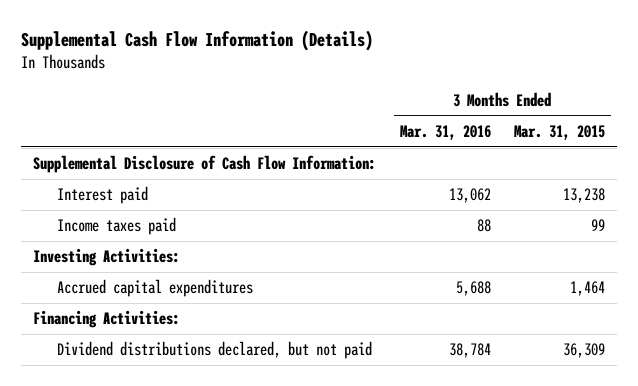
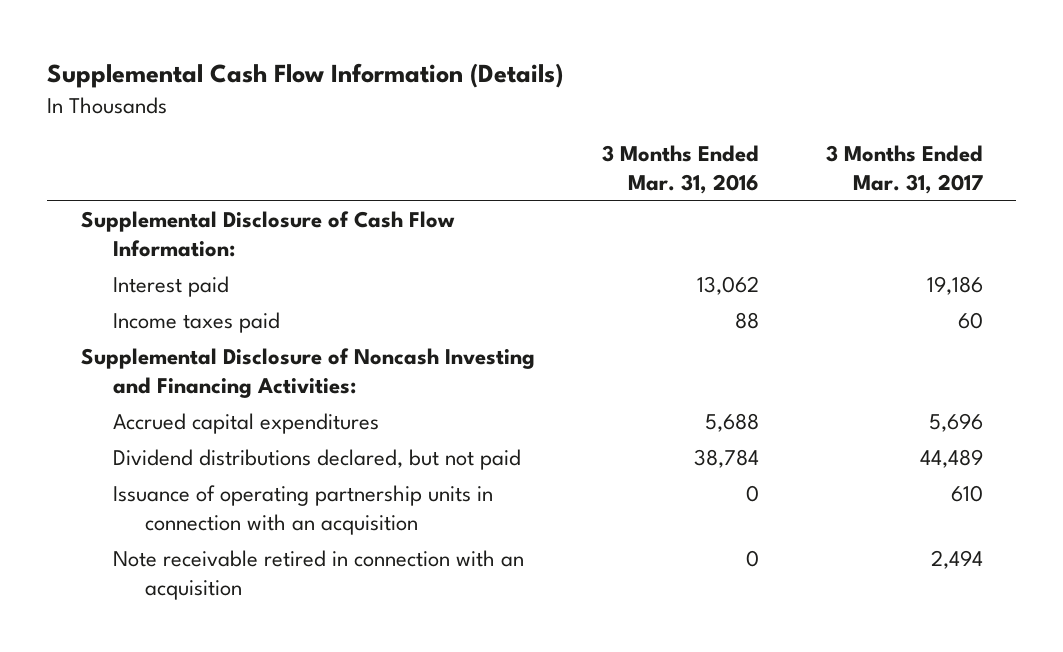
- | 3 Months Ended Mar. 31, 2016 | 3 Months Ended Mar. 31, 2015
+ | 3 Months Ended Mar. 31, 2016 | 3 Months Ended Mar. 31, 2017
- Investing Activities:
+ Supplemental Disclosure of Noncash Investing and Financing Activities:
- Financing Activities:
+ Issuance of operating partnership units in connection with an acquisition | 0 | 610
+ Note receivable retired in connection with an acquisition | 0 | 2,494

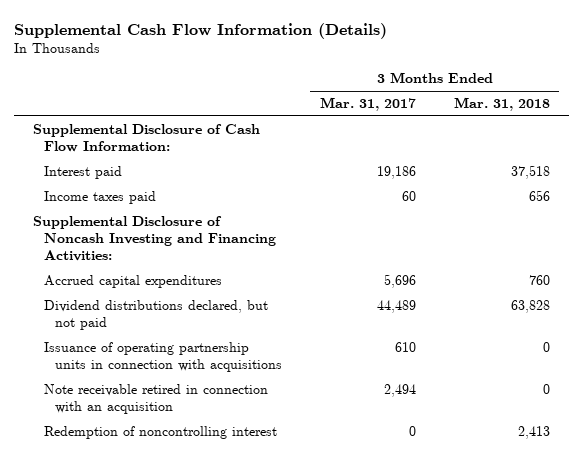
- | 3 Months Ended Mar. 31, 2016 | 3 Months Ended Mar. 31, 2017
+ | 3 Months Ended Mar. 31, 2017 | 3 Months Ended Mar. 31, 2018
- Issuance of operating partnership units in connection with an acquisition | 0 | 610
+ Issuance of operating partnership units in connection with acquisitions | 610 | 0
+ Redemption of noncontrolling interest | 0 | 2,413

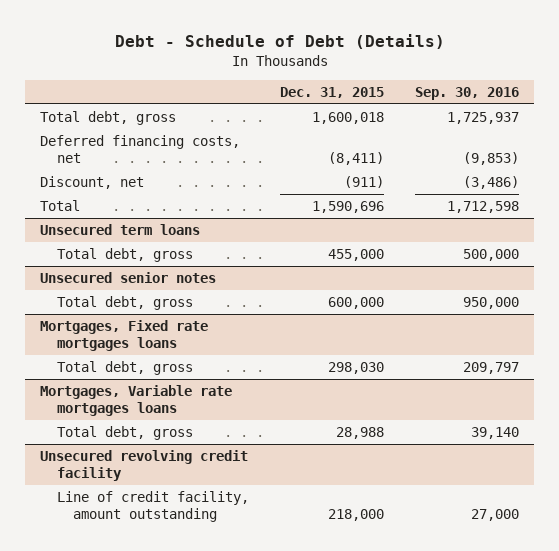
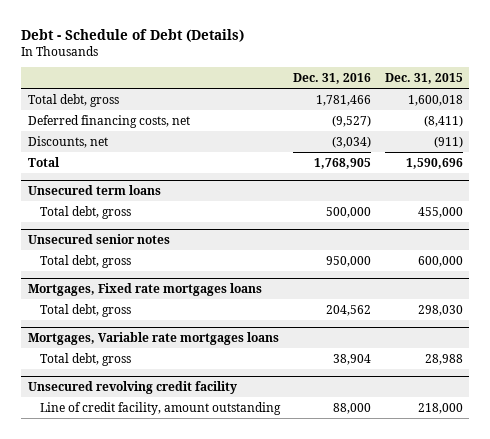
- | Dec. 31, 2015 | Sep. 30, 2016
+ | Dec. 31, 2016 | Dec. 31, 2015
- Discount, net | (911) | (3,486)
+ Discounts, net | (3,034) | (911)

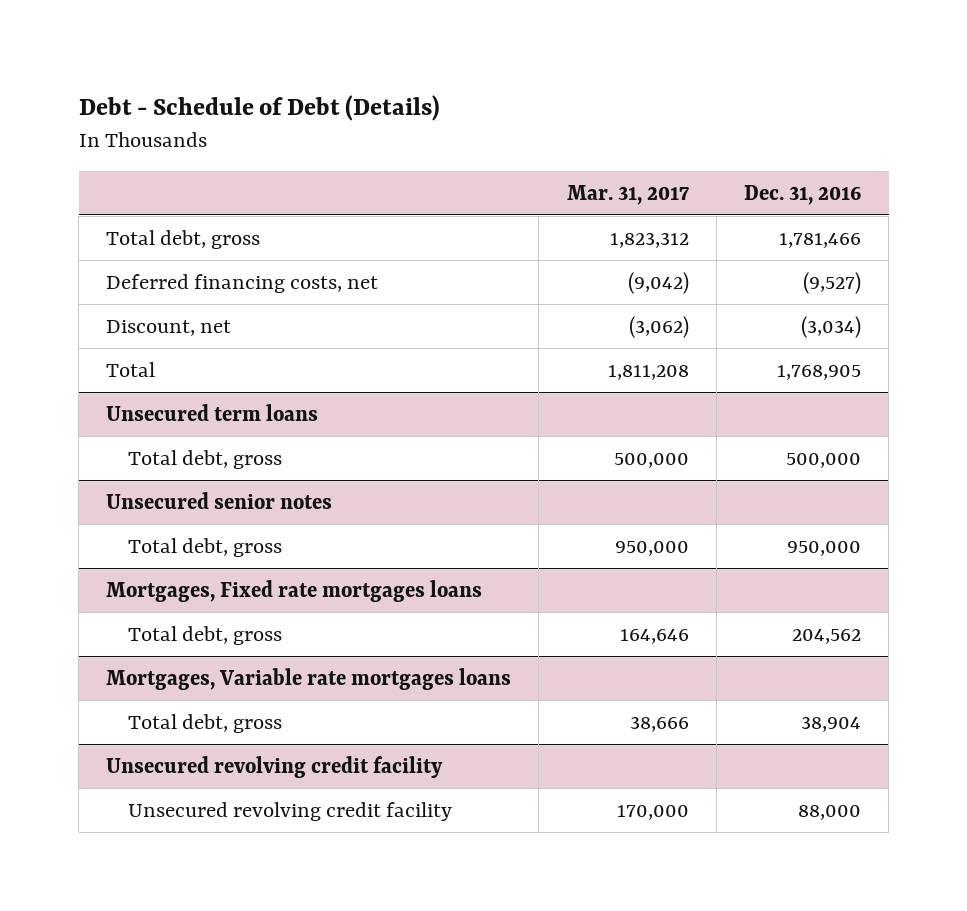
- | Dec. 31, 2016 | Dec. 31, 2015
+ | Mar. 31, 2017 | Dec. 31, 2016
- Discounts, net | (3,034) | (911)
+ Discount, net | (3,062) | (3,034)
@ Unsecured revolving credit facility
- Line of credit facility, amount outstanding | 88,000 | 218,000
+ Unsecured revolving credit facility | 170,000 | 88,000

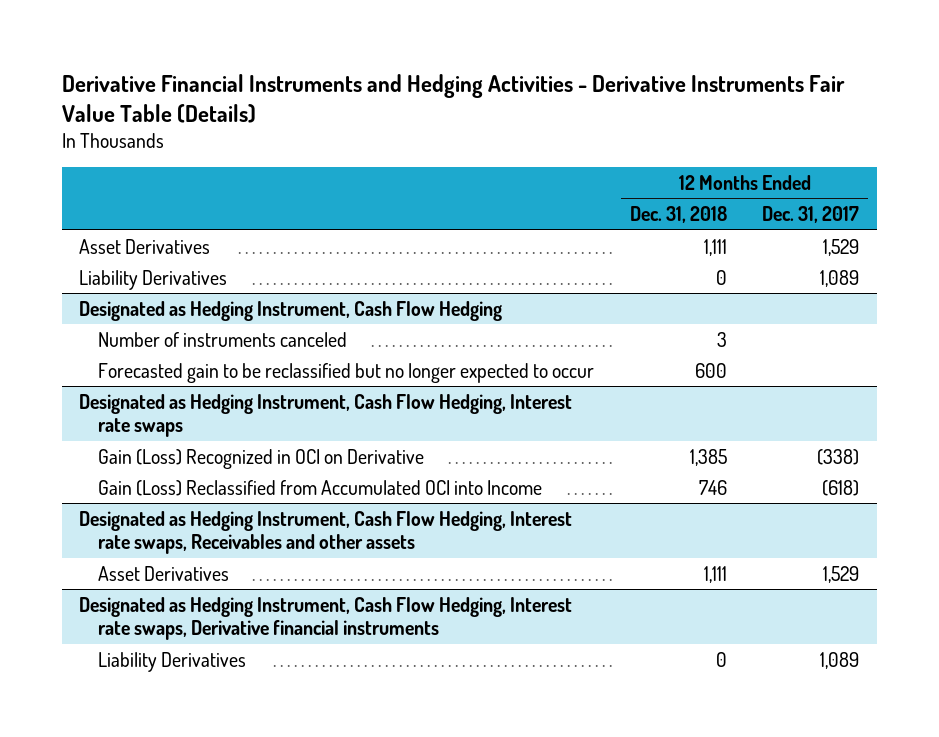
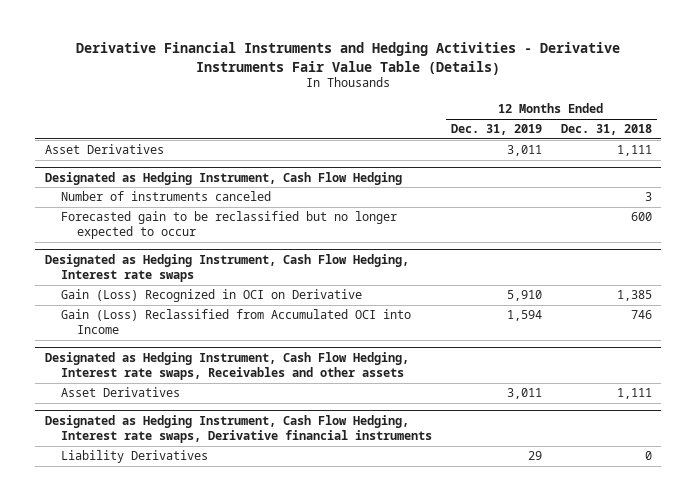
- | 12 Months Ended Dec. 31, 2018 | 12 Months Ended Dec. 31, 2017
+ | 12 Months Ended Dec. 31, 2019 | 12 Months Ended Dec. 31, 2018
- Liability Derivatives | 0 | 1,089

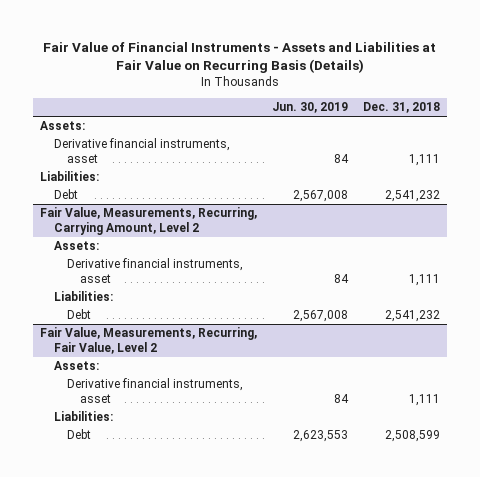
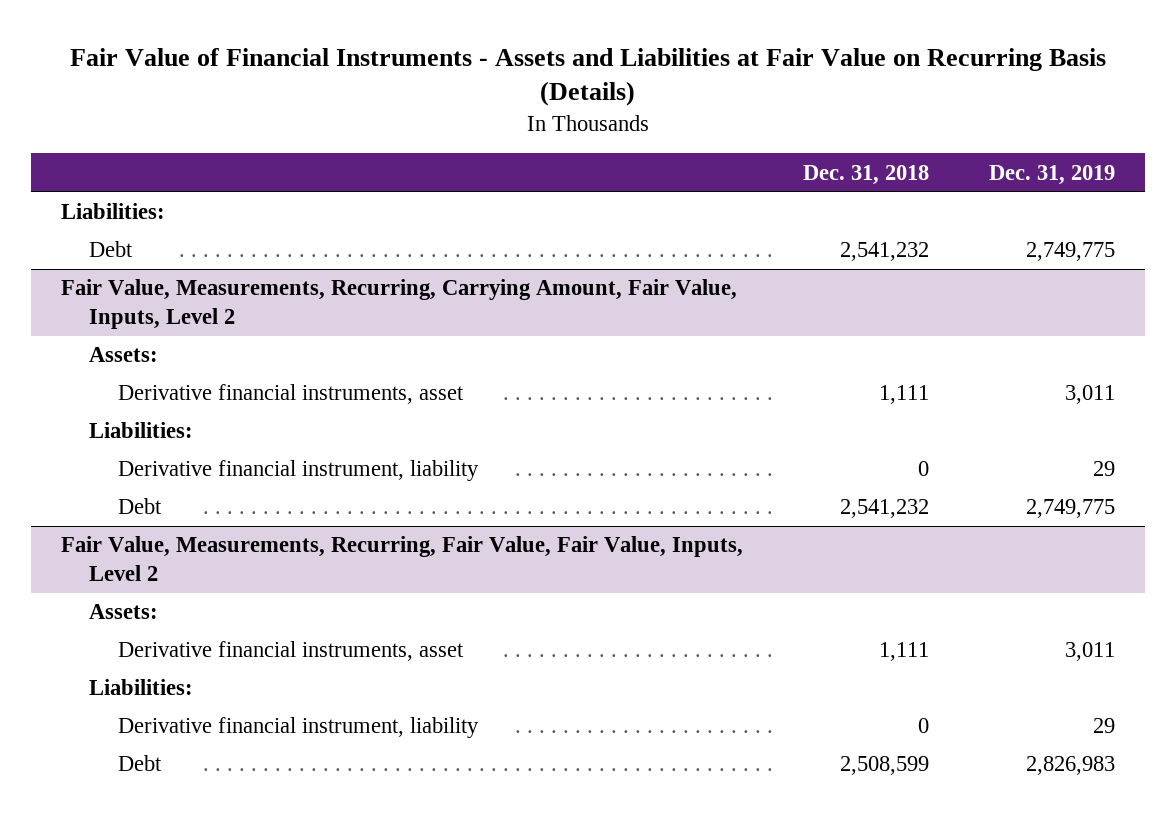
- | Jun. 30, 2019 | Dec. 31, 2018
+ | Dec. 31, 2018 | Dec. 31, 2019
- Assets:
- Derivative financial instruments, asset | 84 | 1,111
- Fair Value, Measurements, Recurring, Carrying Amount, Level 2
+ Fair Value, Measurements, Recurring, Carrying Amount, Fair Value, Inputs, Level 2
+ Derivative financial instrument, liability | 0 | 29
- Fair Value, Measurements, Recurring, Fair Value, Level 2
+ Fair Value, Measurements, Recurring, Fair Value, Fair Value, Inputs, Level 2
+ Derivative financial instrument, liability | 0 | 29

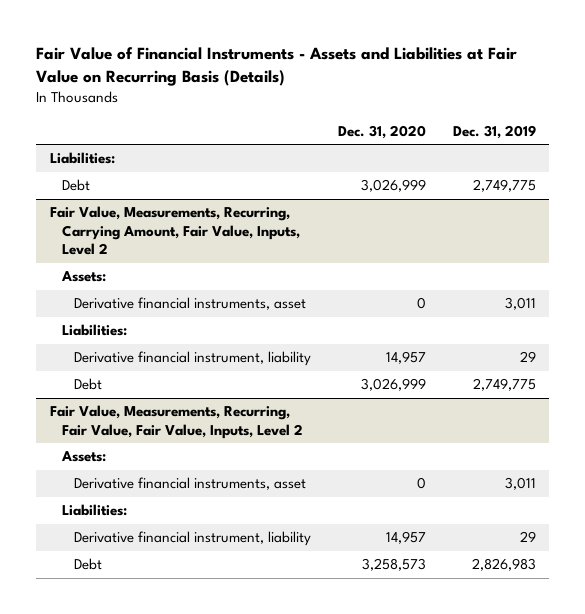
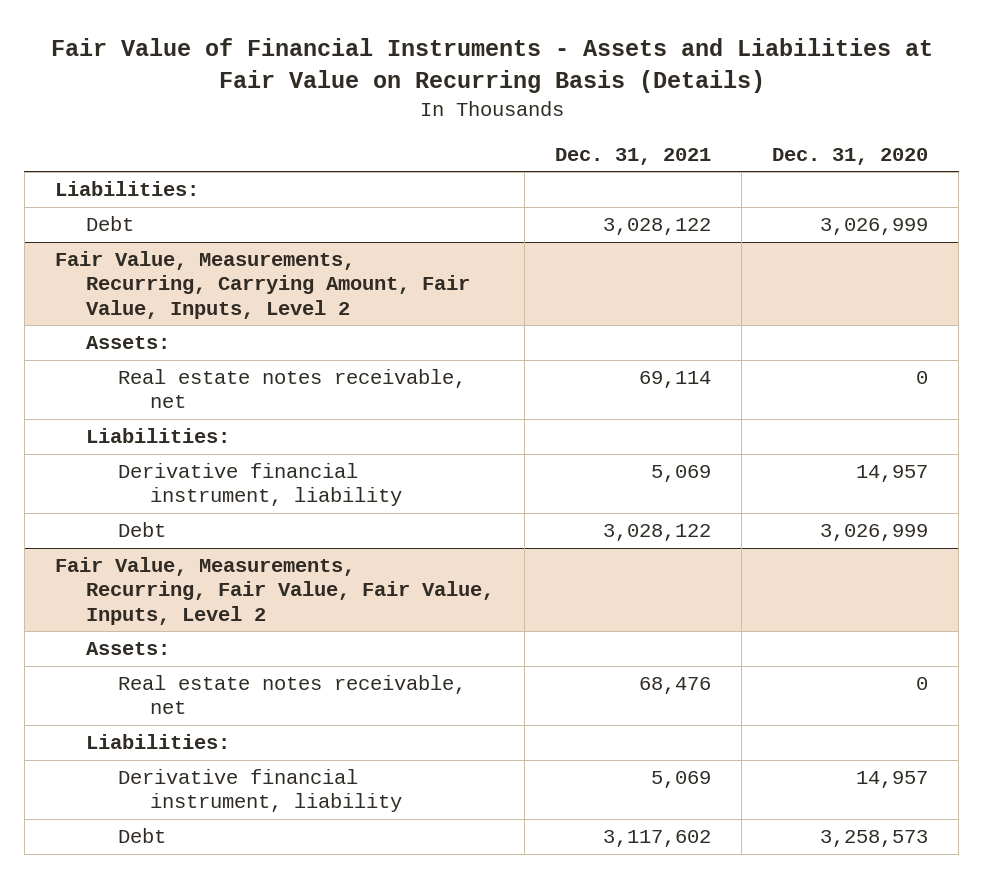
- | Dec. 31, 2020 | Dec. 31, 2019
+ | Dec. 31, 2021 | Dec. 31, 2020
@ Fair Value, Measurements, Recurring, Carrying Amount, Fair Value, Inputs, Level 2
- Derivative financial instruments, asset | 0 | 3,011
+ Real estate notes receivable, net | 69,114 | 0
@ Fair Value, Measurements, Recurring, Fair Value, Fair Value, Inputs, Level 2
- Derivative financial instruments, asset | 0 | 3,011
+ Real estate notes receivable, net | 68,476 | 0

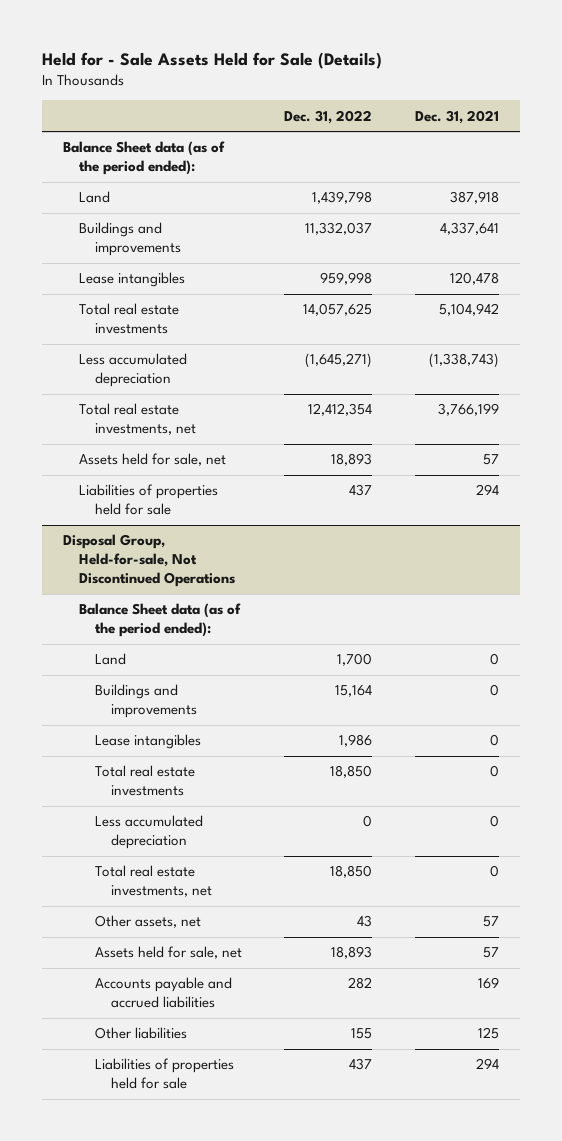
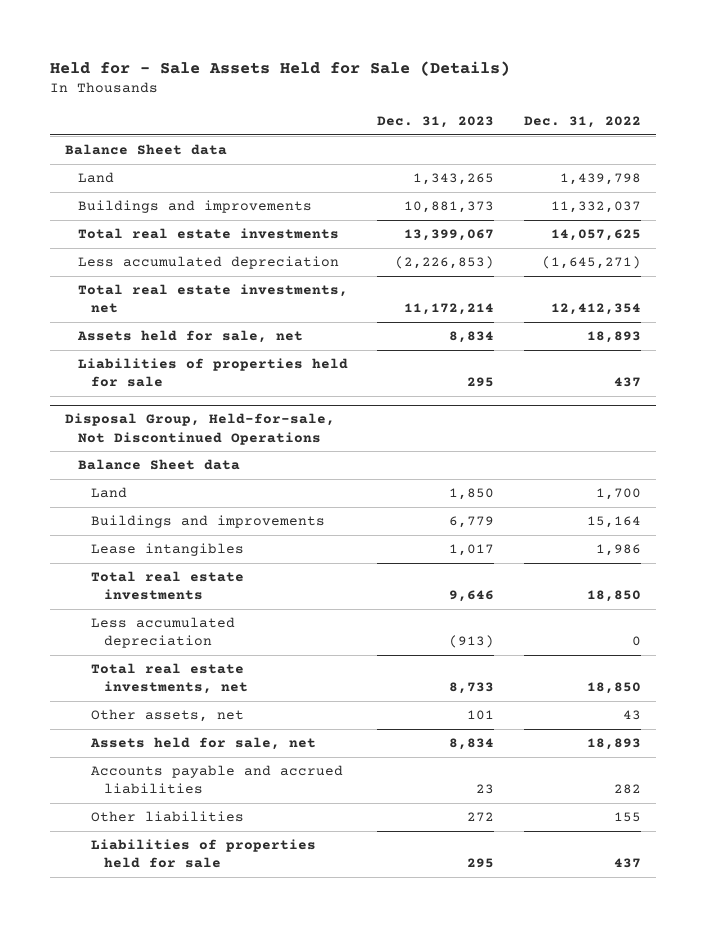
- | Dec. 31, 2022 | Dec. 31, 2021
+ | Dec. 31, 2023 | Dec. 31, 2022
- Balance Sheet data (as of the period ended):
+ Balance Sheet data
- Lease intangibles | 959,998 | 120,478
@ Disposal Group, Held-for-sale, Not Discontinued Operations
- Balance Sheet data (as of the period ended):
+ Balance Sheet data

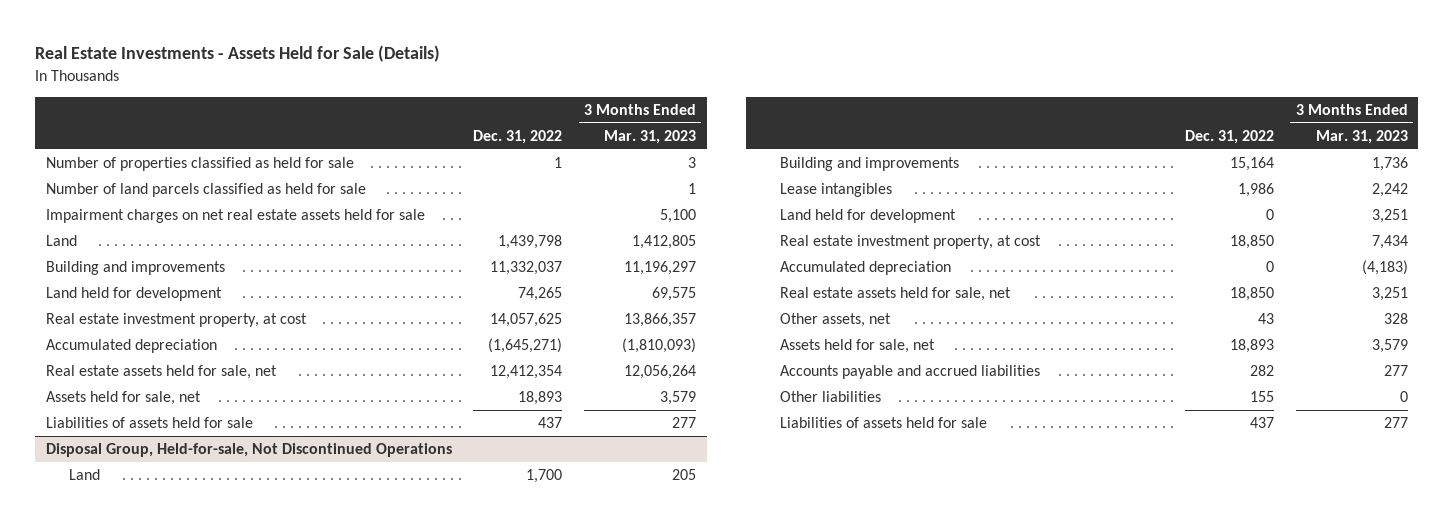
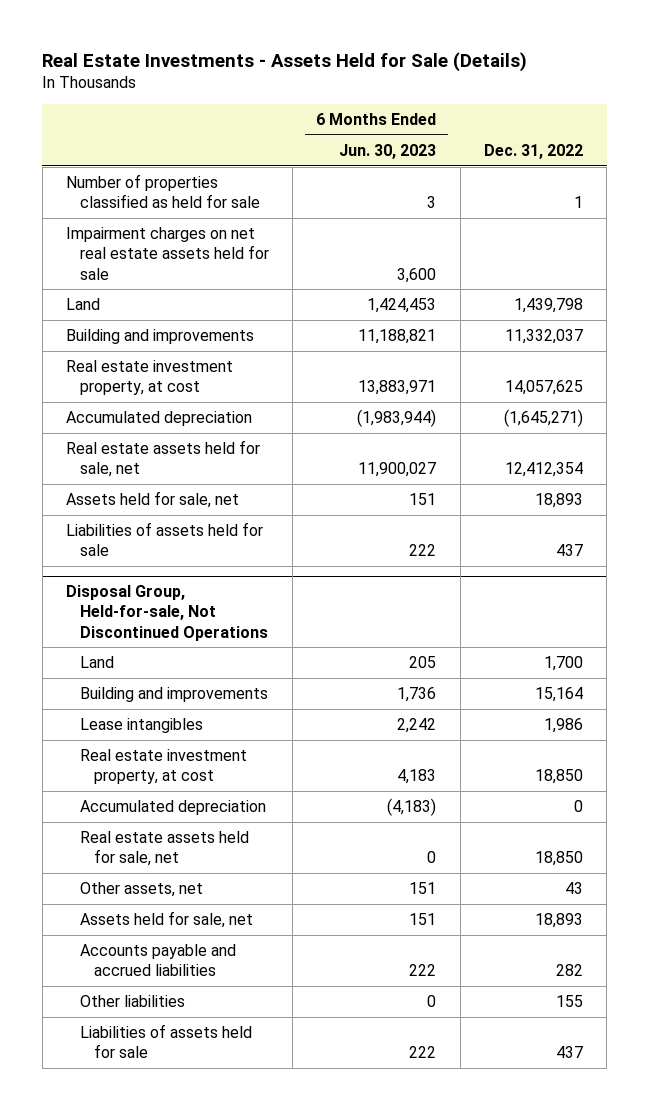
- | Dec. 31, 2022 | 3 Months Ended Mar. 31, 2023
+ | 6 Months Ended Jun. 30, 2023 | Dec. 31, 2022
- Number of land parcels classified as held for sale | | 1
- Land held for development | 74,265 | 69,575
@ Disposal Group, Held-for-sale, Not Discontinued Operations
- Land held for development | 0 | 3,251

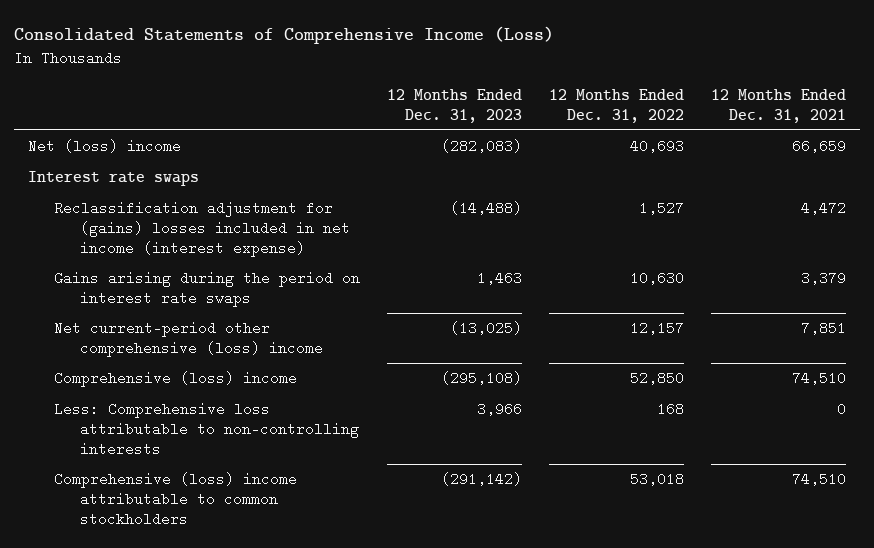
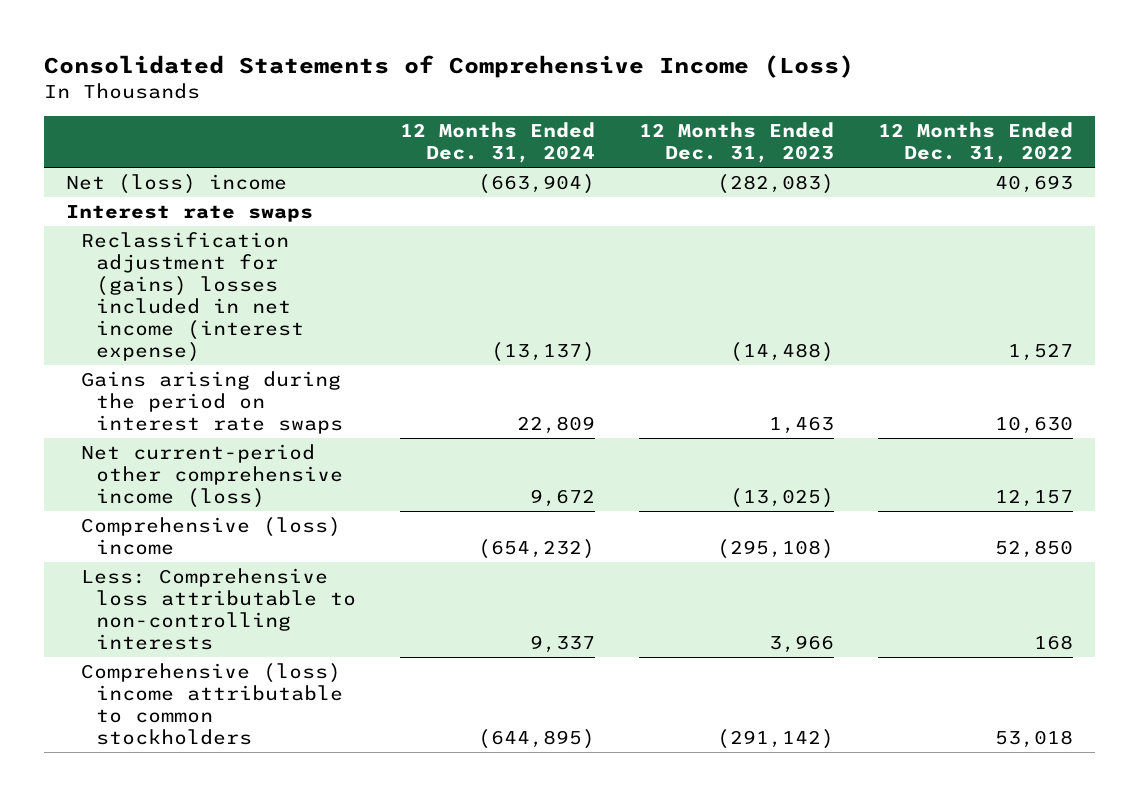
- | 12 Months Ended Dec. 31, 2023 | 12 Months Ended Dec. 31, 2022 | 12 Months Ended Dec. 31, 2021
+ | 12 Months Ended Dec. 31, 2024 | 12 Months Ended Dec. 31, 2023 | 12 Months Ended Dec. 31, 2022
- Net current-period other comprehensive (loss) income | (13,025) | 12,157 | 7,851
+ Net current-period other comprehensive income (loss) | 9,672 | (13,025) | 12,157

